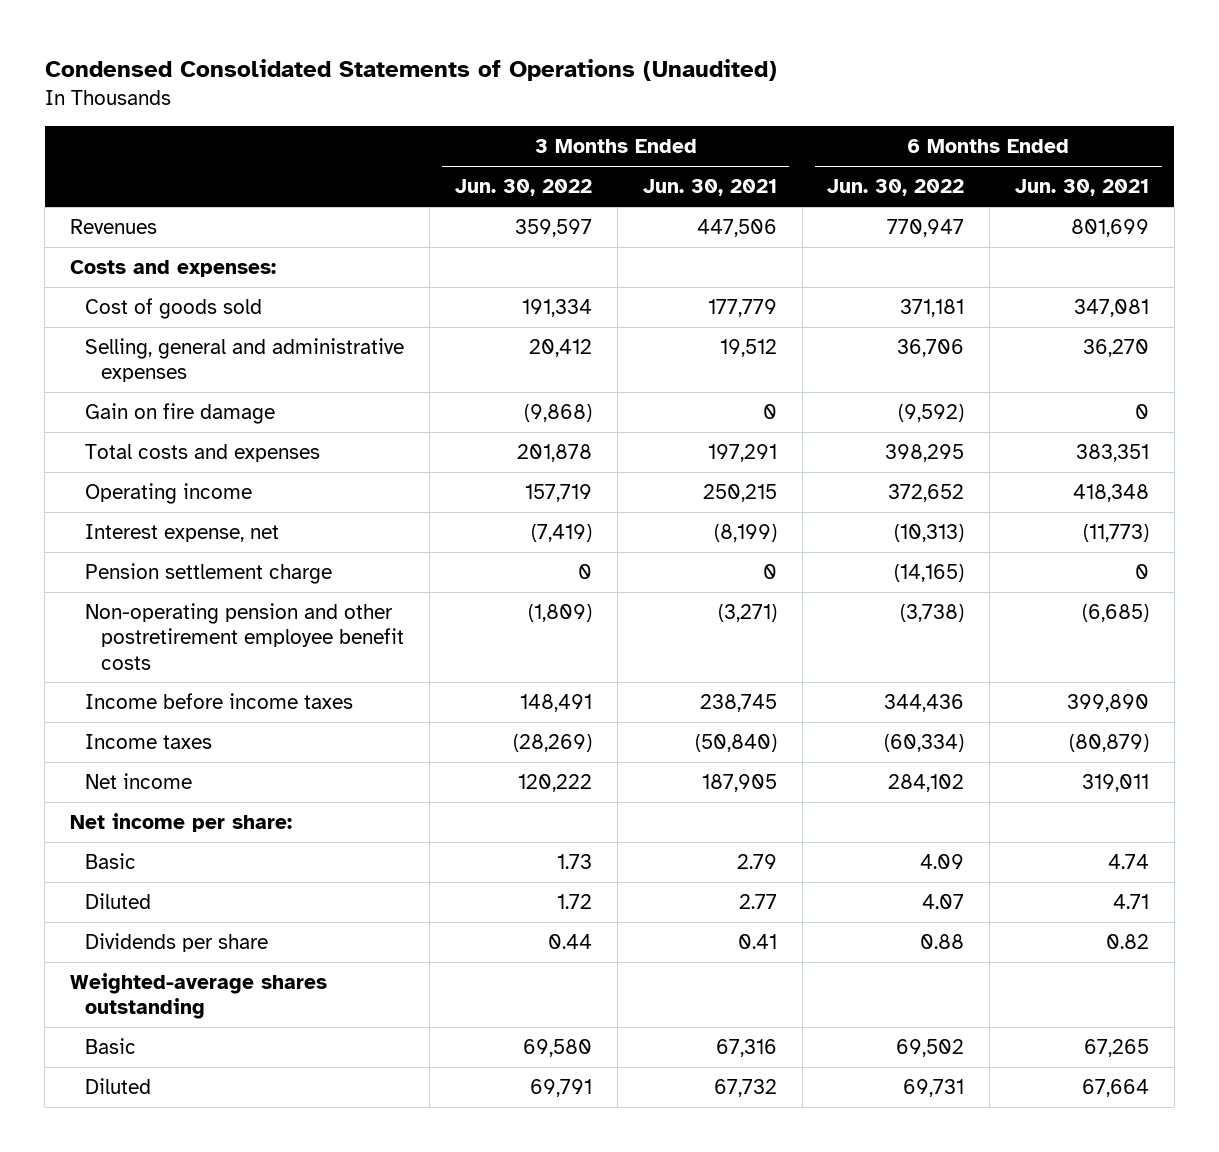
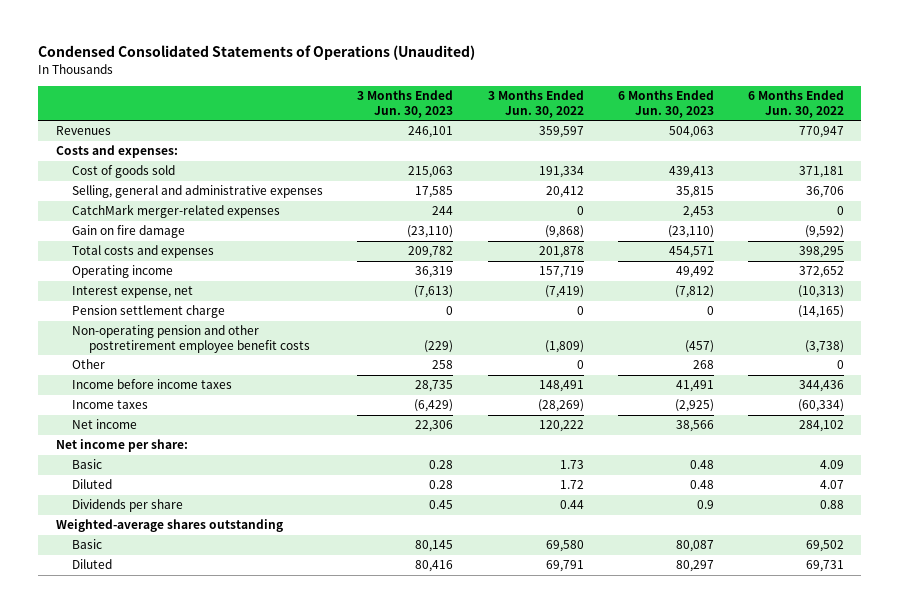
- | 3 Months Ended Jun. 30, 2022 | 3 Months Ended Jun. 30, 2021 | 6 Months Ended Jun. 30, 2022 | 6 Months Ended Jun. 30, 2021
+ | 3 Months Ended Jun. 30, 2023 | 3 Months Ended Jun. 30, 2022 | 6 Months Ended Jun. 30, 2023 | 6 Months Ended Jun. 30, 2022
+ CatchMark merger-related expenses | 244 | 0 | 2,453 | 0
+ Other | 258 | 0 | 268 | 0

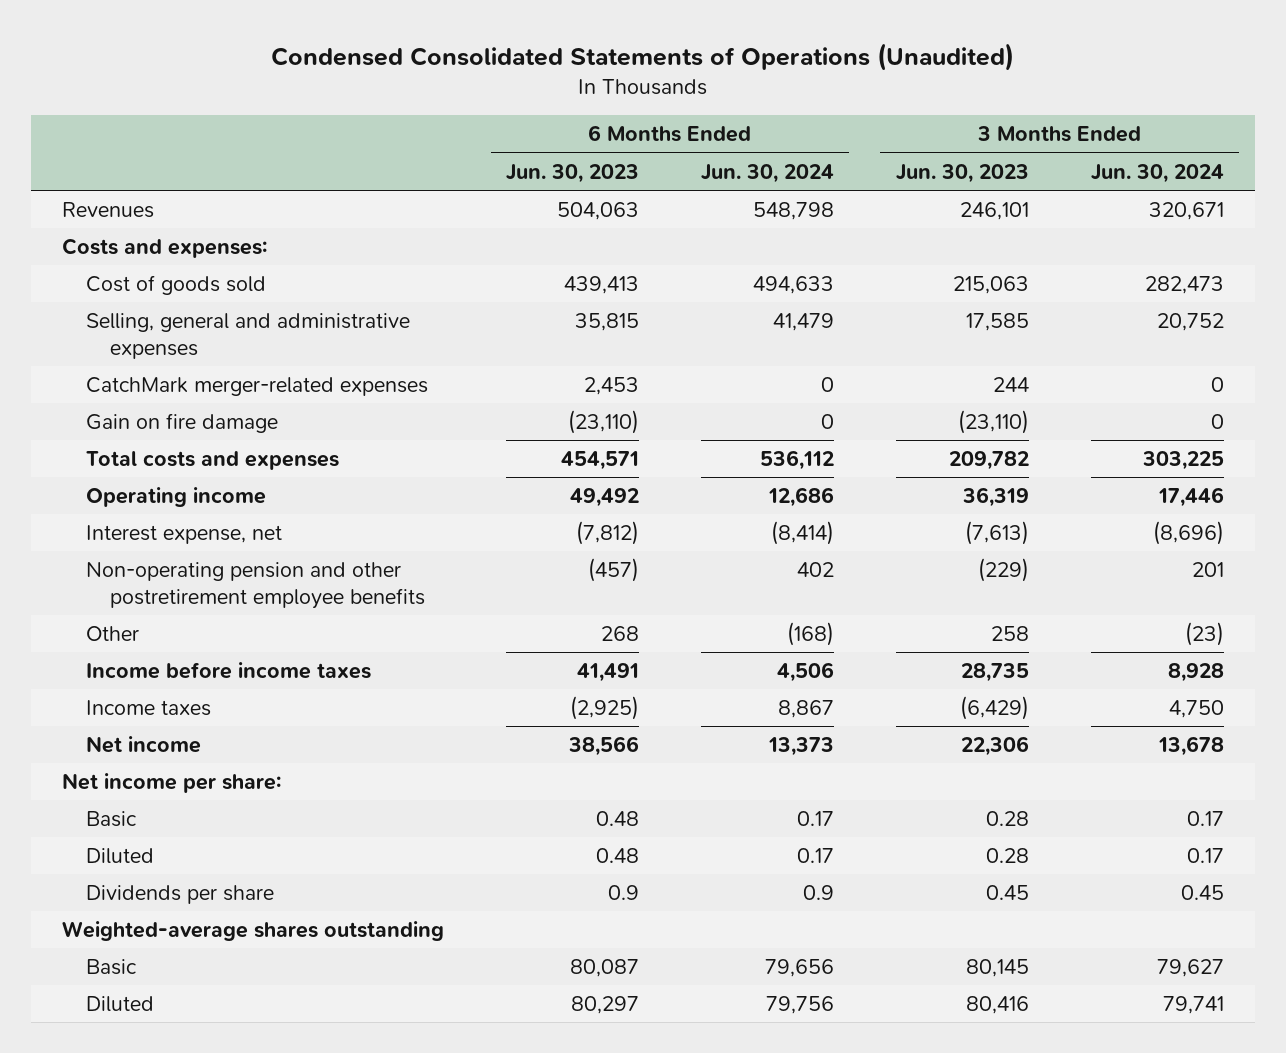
- | 3 Months Ended Jun. 30, 2023 | 3 Months Ended Jun. 30, 2022 | 6 Months Ended Jun. 30, 2023 | 6 Months Ended Jun. 30, 2022
+ | 6 Months Ended Jun. 30, 2023 | 6 Months Ended Jun. 30, 2024 | 3 Months Ended Jun. 30, 2023 | 3 Months Ended Jun. 30, 2024
- Pension settlement charge | 0 | 0 | 0 | (14,165)
- Non-operating pension and other postretirement employee benefit costs | (229) | (1,809) | (457) | (3,738)
+ Non-operating pension and other postretirement employee benefits | (457) | 402 | (229) | 201

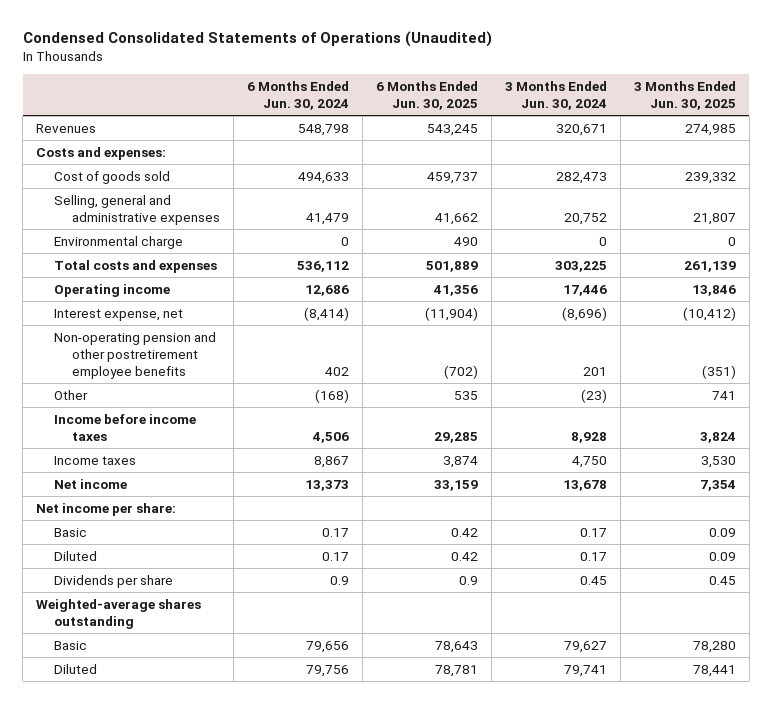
- | 6 Months Ended Jun. 30, 2023 | 6 Months Ended Jun. 30, 2024 | 3 Months Ended Jun. 30, 2023 | 3 Months Ended Jun. 30, 2024
+ | 6 Months Ended Jun. 30, 2024 | 6 Months Ended Jun. 30, 2025 | 3 Months Ended Jun. 30, 2024 | 3 Months Ended Jun. 30, 2025
- CatchMark merger-related expenses | 2,453 | 0 | 244 | 0
- Gain on fire damage | (23,110) | 0 | (23,110) | 0
+ Environmental charge | 0 | 490 | 0 | 0

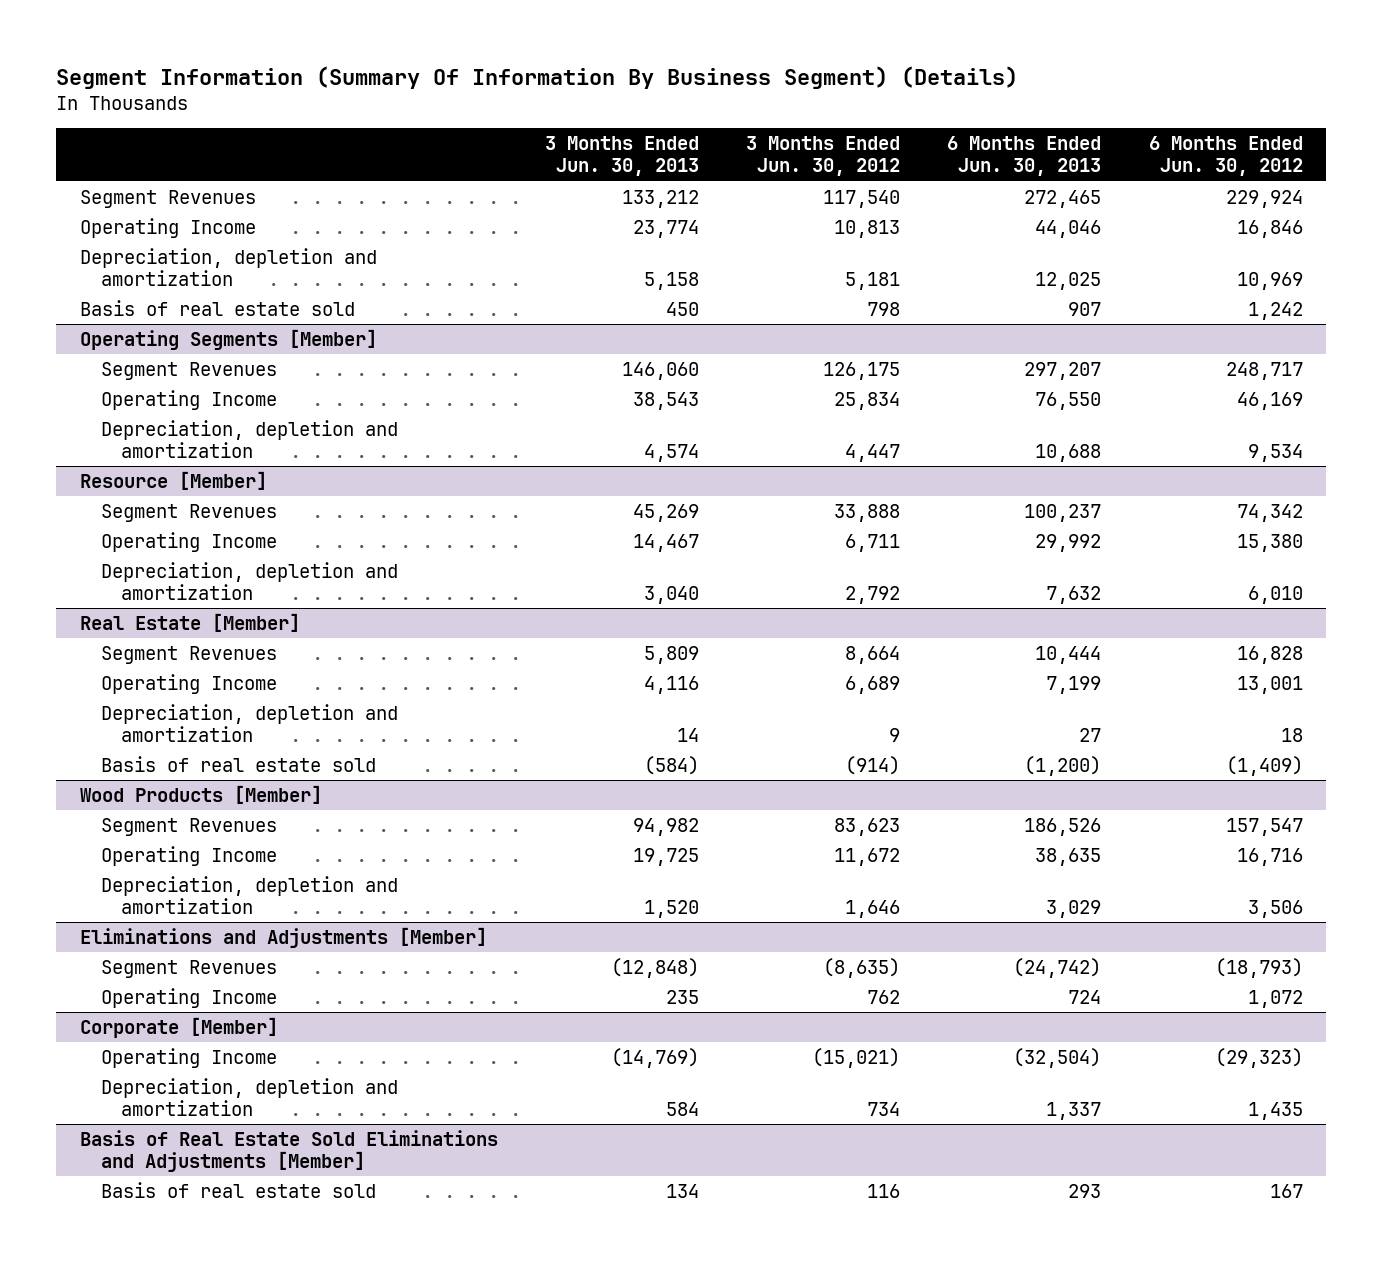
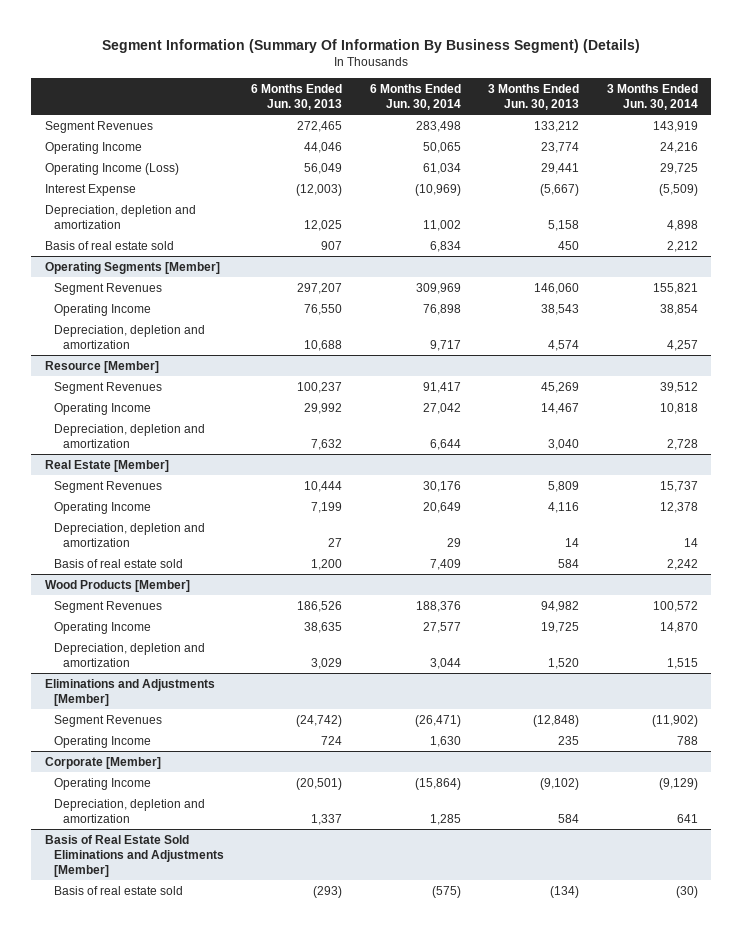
- | 3 Months Ended Jun. 30, 2013 | 3 Months Ended Jun. 30, 2012 | 6 Months Ended Jun. 30, 2013 | 6 Months Ended Jun. 30, 2012
+ | 6 Months Ended Jun. 30, 2013 | 6 Months Ended Jun. 30, 2014 | 3 Months Ended Jun. 30, 2013 | 3 Months Ended Jun. 30, 2014
+ Operating Income (Loss) | 56,049 | 61,034 | 29,441 | 29,725
+ Interest Expense | (12,003) | (10,969) | (5,667) | (5,509)
@ Real Estate [Member]
- Basis of real estate sold | (584) | (914) | (1,200) | (1,409)
+ Basis of real estate sold | 1,200 | 7,409 | 584 | 2,242
@ Corporate [Member]
- Operating Income | (14,769) | (15,021) | (32,504) | (29,323)
+ Operating Income | (20,501) | (15,864) | (9,102) | (9,129)
@ Basis of Real Estate Sold Eliminations and Adjustments [Member]
- Basis of real estate sold | 134 | 116 | 293 | 167
+ Basis of real estate sold | (293) | (575) | (134) | (30)

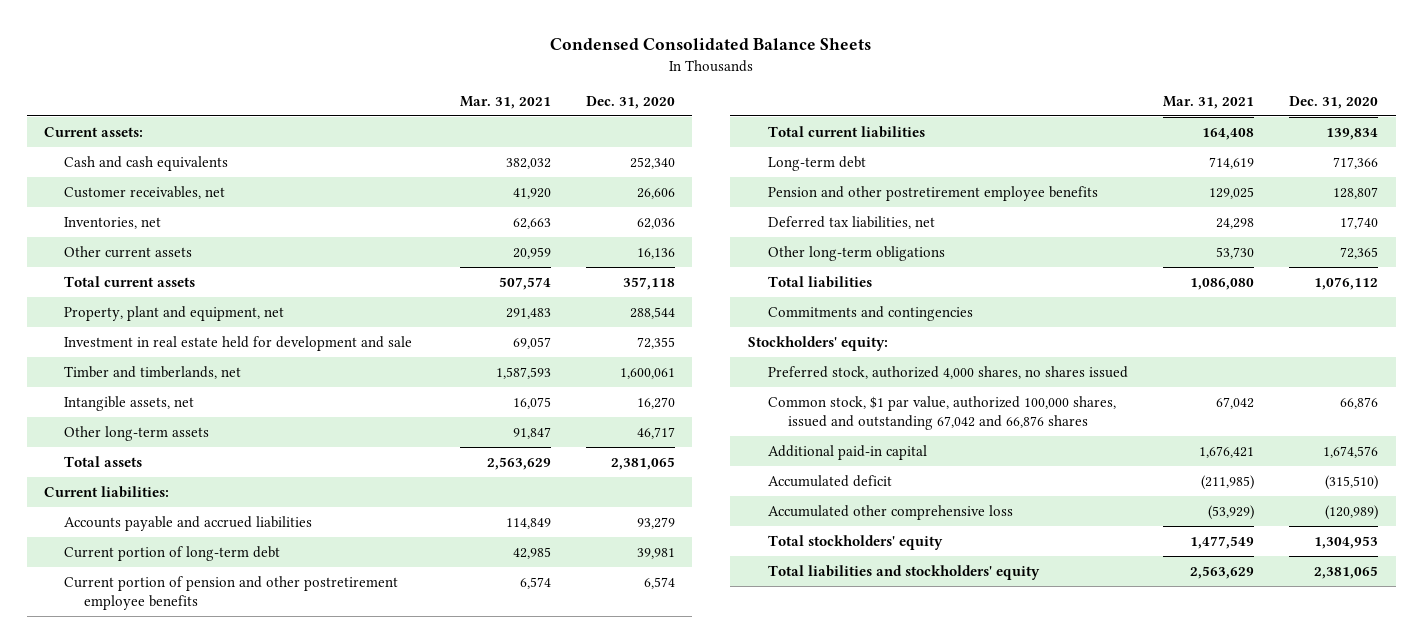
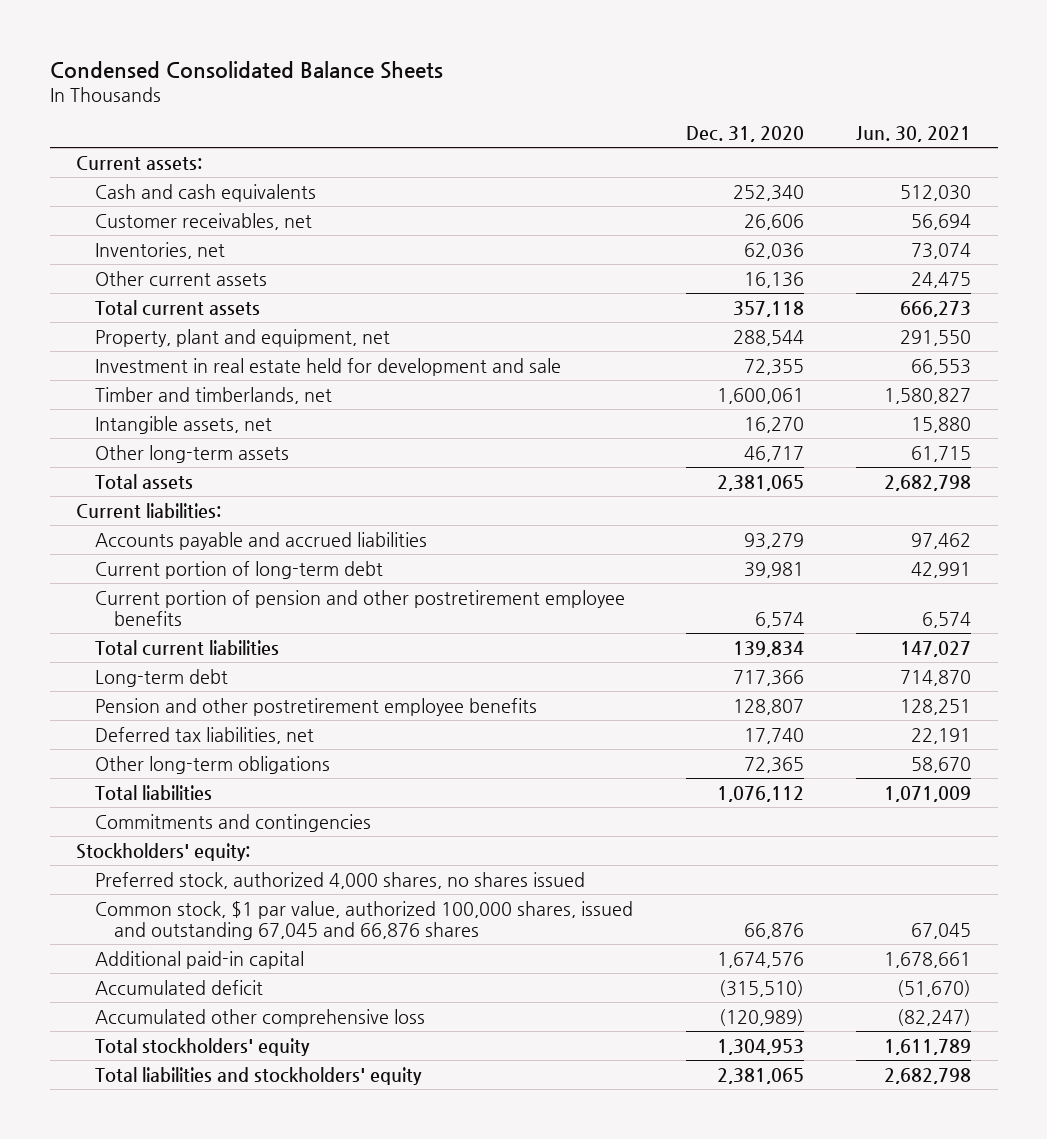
- | Mar. 31, 2021 | Dec. 31, 2020
+ | Dec. 31, 2020 | Jun. 30, 2021
- Common stock, $1 par value, authorized 100,000 shares, issued and outstanding 67,042 and 66,876 shares | 67,042 | 66,876
+ Common stock, $1 par value, authorized 100,000 shares, issued and outstanding 67,045 and 66,876 shares | 66,876 | 67,045

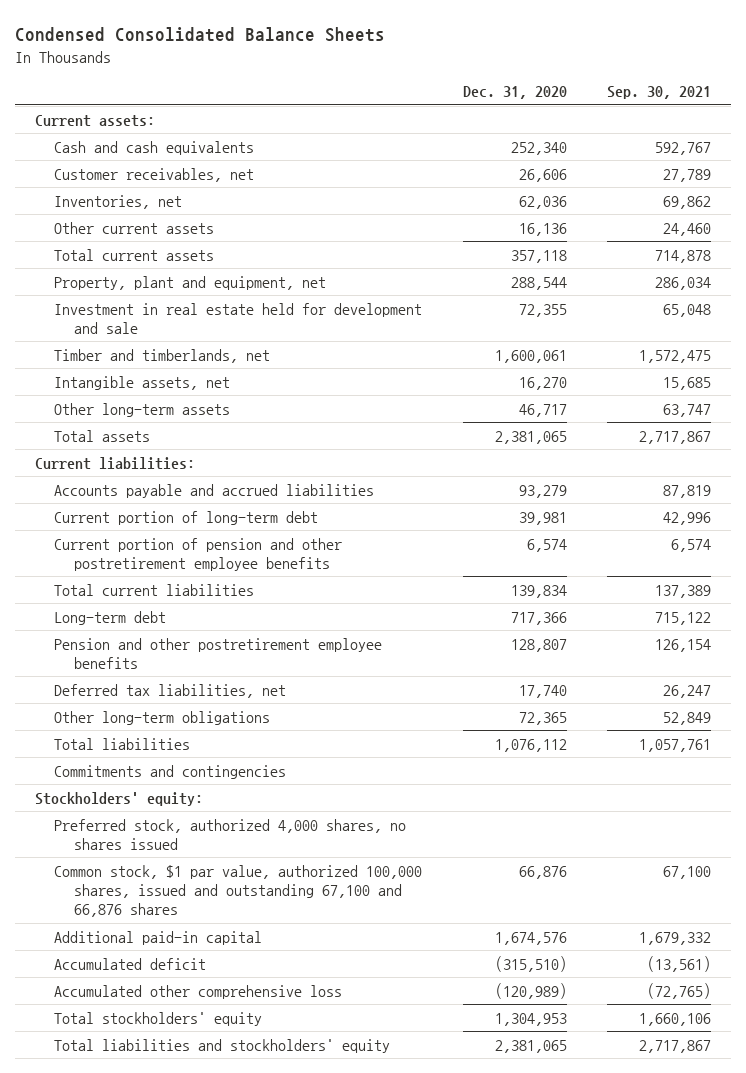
- | Dec. 31, 2020 | Jun. 30, 2021
+ | Dec. 31, 2020 | Sep. 30, 2021
- Common stock, $1 par value, authorized 100,000 shares, issued and outstanding 67,045 and 66,876 shares | 66,876 | 67,045
+ Common stock, $1 par value, authorized 100,000 shares, issued and outstanding 67,100 and 66,876 shares | 66,876 | 67,100

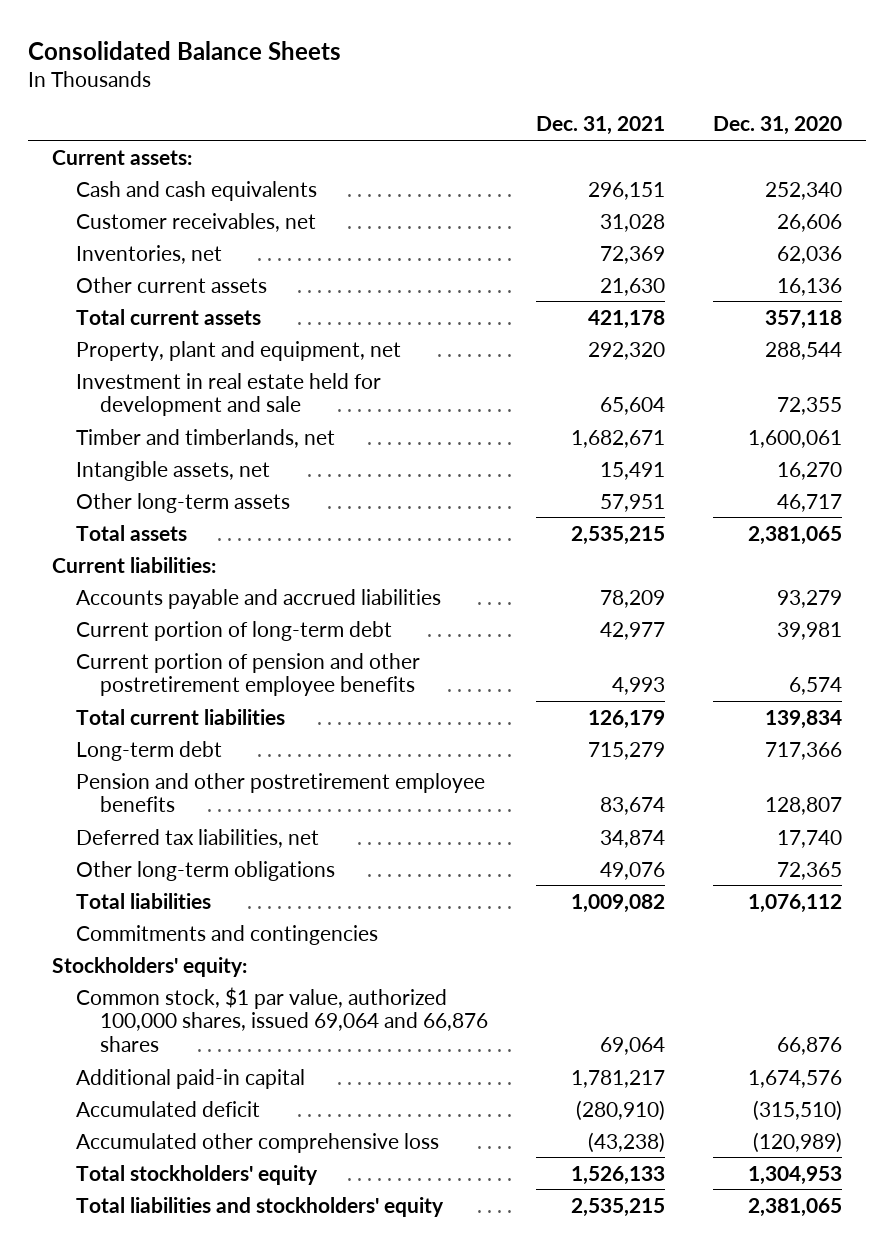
- Condensed Consolidated Balance Sheets
+ Consolidated Balance Sheets
- | Dec. 31, 2020 | Sep. 30, 2021
+ | Dec. 31, 2021 | Dec. 31, 2020
- Preferred stock, authorized 4,000 shares, no shares issued
- Common stock, $1 par value, authorized 100,000 shares, issued and outstanding 67,100 and 66,876 shares | 66,876 | 67,100
+ Common stock, $1 par value, authorized 100,000 shares, issued 69,064 and 66,876 shares | 69,064 | 66,876

